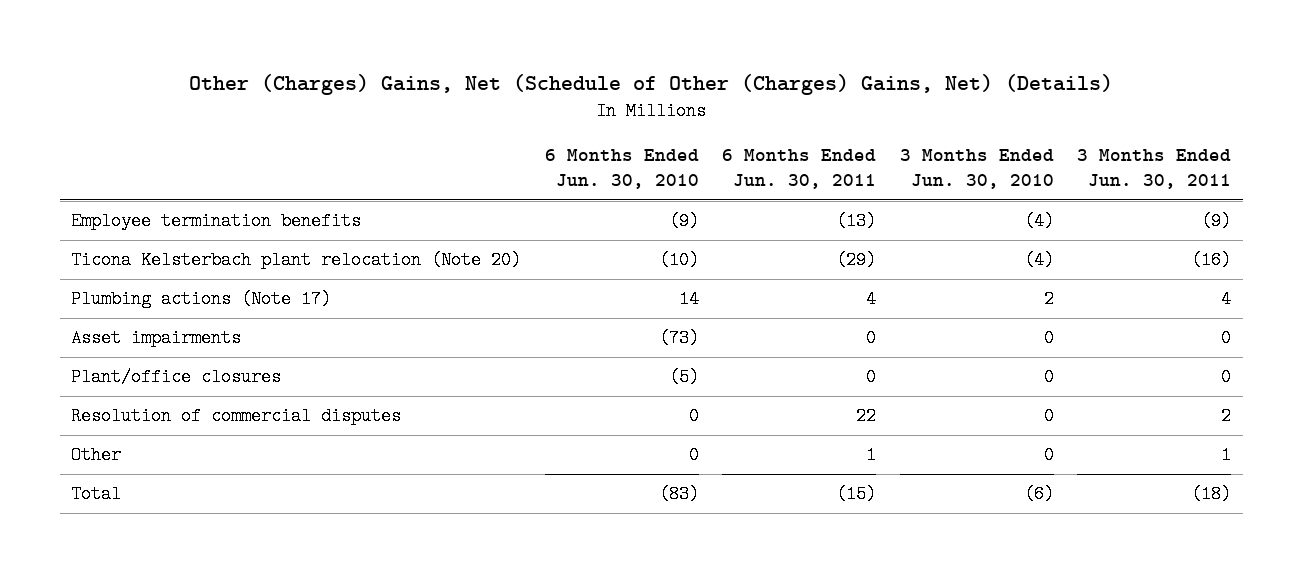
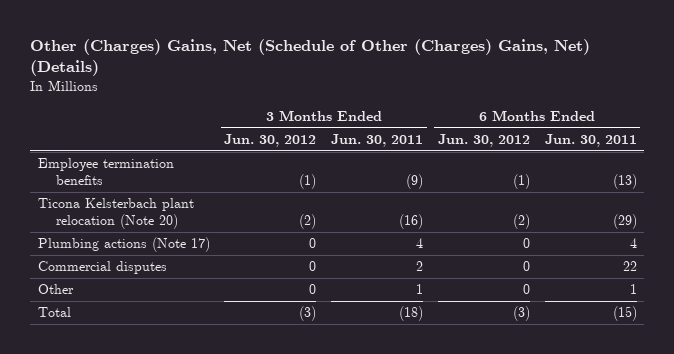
- | 6 Months Ended Jun. 30, 2010 | 6 Months Ended Jun. 30, 2011 | 3 Months Ended Jun. 30, 2010 | 3 Months Ended Jun. 30, 2011
+ | 3 Months Ended Jun. 30, 2012 | 3 Months Ended Jun. 30, 2011 | 6 Months Ended Jun. 30, 2012 | 6 Months Ended Jun. 30, 2011
- Asset impairments | (73) | 0 | 0 | 0
- Plant/office closures | (5) | 0 | 0 | 0
- Resolution of commercial disputes | 0 | 22 | 0 | 2
+ Commercial disputes | 0 | 2 | 0 | 22

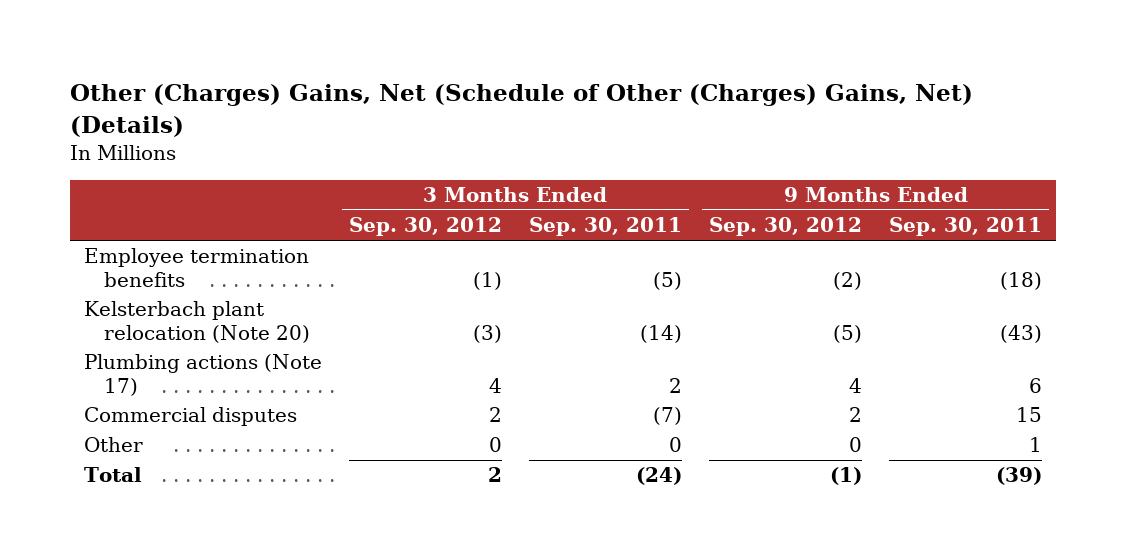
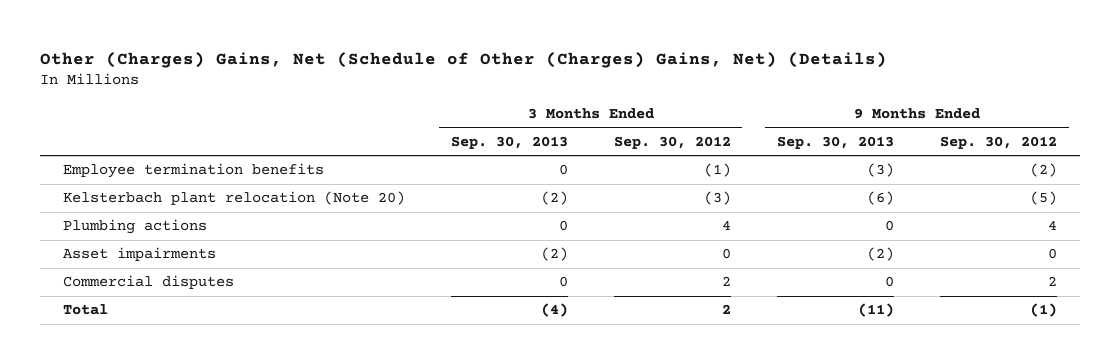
- | 3 Months Ended Sep. 30, 2012 | 3 Months Ended Sep. 30, 2011 | 9 Months Ended Sep. 30, 2012 | 9 Months Ended Sep. 30, 2011
+ | 3 Months Ended Sep. 30, 2013 | 3 Months Ended Sep. 30, 2012 | 9 Months Ended Sep. 30, 2013 | 9 Months Ended Sep. 30, 2012
- Plumbing actions (Note 17) | 4 | 2 | 4 | 6
+ Plumbing actions | 0 | 4 | 0 | 4
+ Asset impairments | (2) | 0 | (2) | 0
- Other | 0 | 0 | 0 | 1

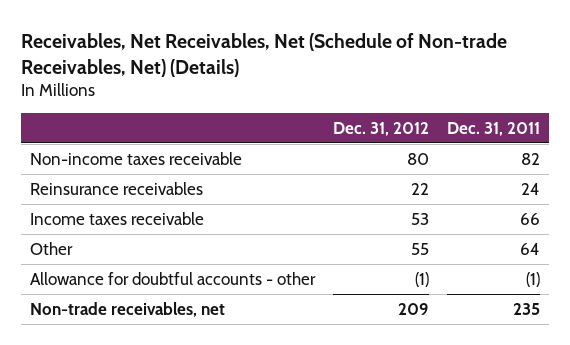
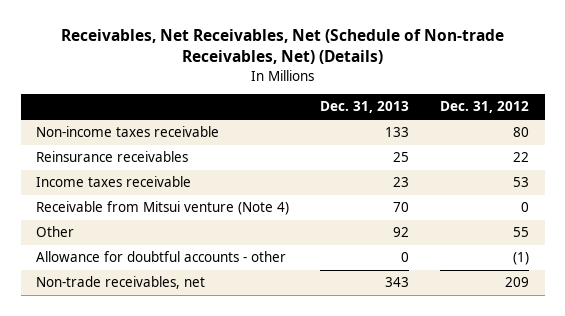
- | Dec. 31, 2012 | Dec. 31, 2011
+ | Dec. 31, 2013 | Dec. 31, 2012
+ Receivable from Mitsui venture (Note 4) | 70 | 0

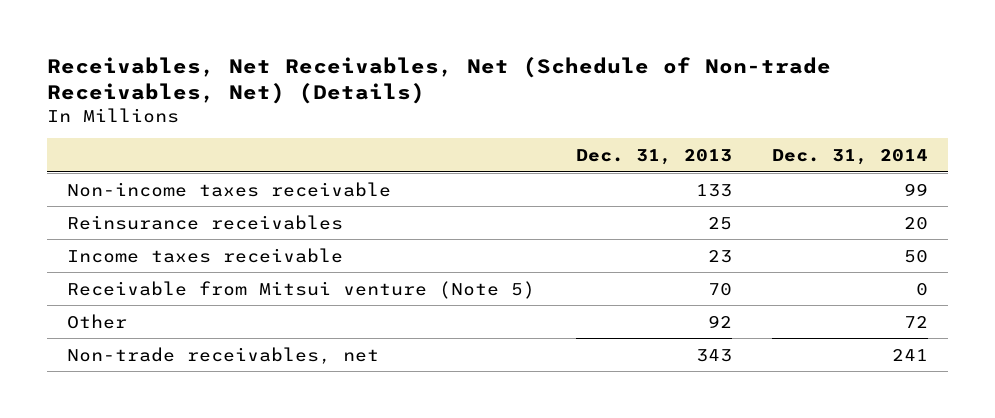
- | Dec. 31, 2013 | Dec. 31, 2012
+ | Dec. 31, 2013 | Dec. 31, 2014
- Receivable from Mitsui venture (Note 4) | 70 | 0
+ Receivable from Mitsui venture (Note 5) | 70 | 0
- Allowance for doubtful accounts - other | 0 | (1)

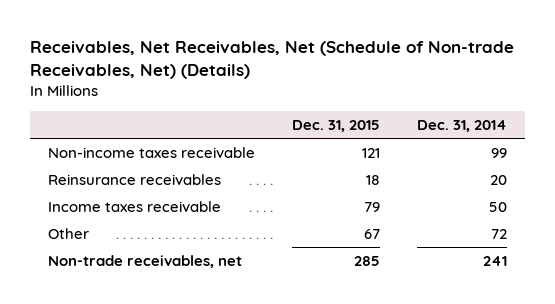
- | Dec. 31, 2013 | Dec. 31, 2014
+ | Dec. 31, 2015 | Dec. 31, 2014
- Receivable from Mitsui venture (Note 5) | 70 | 0

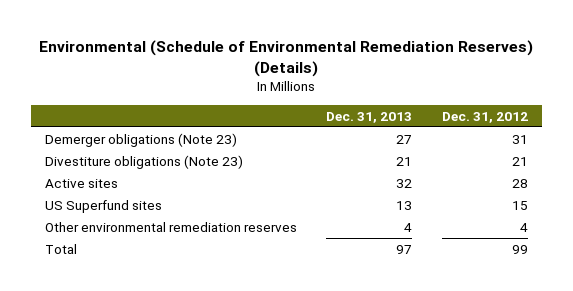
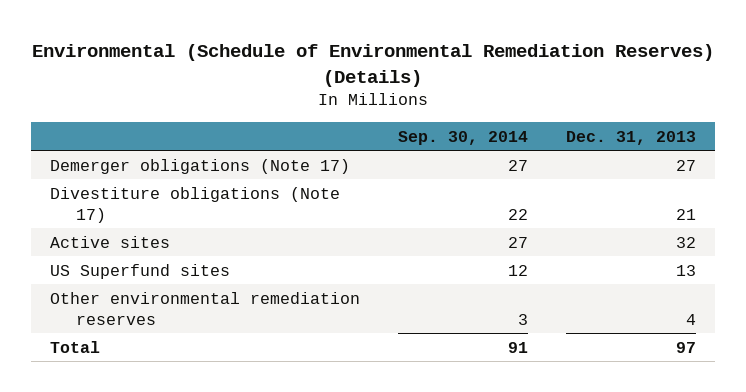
- | Dec. 31, 2013 | Dec. 31, 2012
+ | Sep. 30, 2014 | Dec. 31, 2013
- Demerger obligations (Note 23) | 27 | 31
- Divestiture obligations (Note 23) | 21 | 21
+ Demerger obligations (Note 17) | 27 | 27
+ Divestiture obligations (Note 17) | 22 | 21

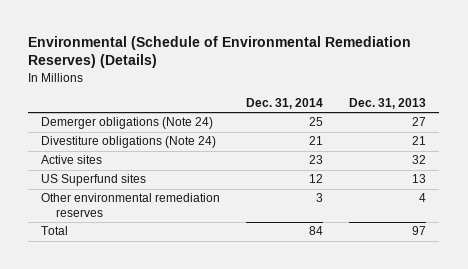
- | Sep. 30, 2014 | Dec. 31, 2013
+ | Dec. 31, 2014 | Dec. 31, 2013
- Demerger obligations (Note 17) | 27 | 27
- Divestiture obligations (Note 17) | 22 | 21
+ Demerger obligations (Note 24) | 25 | 27
+ Divestiture obligations (Note 24) | 21 | 21

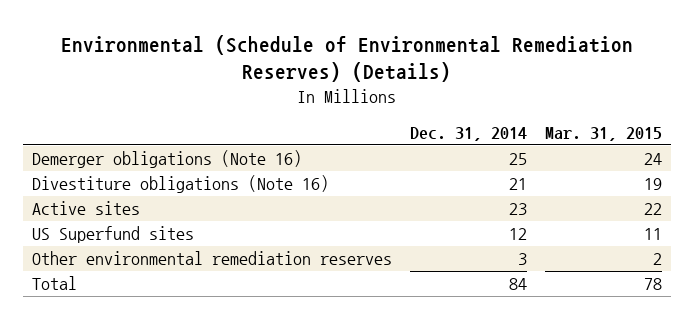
- | Dec. 31, 2014 | Dec. 31, 2013
+ | Dec. 31, 2014 | Mar. 31, 2015
- Demerger obligations (Note 24) | 25 | 27
- Divestiture obligations (Note 24) | 21 | 21
+ Demerger obligations (Note 16) | 25 | 24
+ Divestiture obligations (Note 16) | 21 | 19

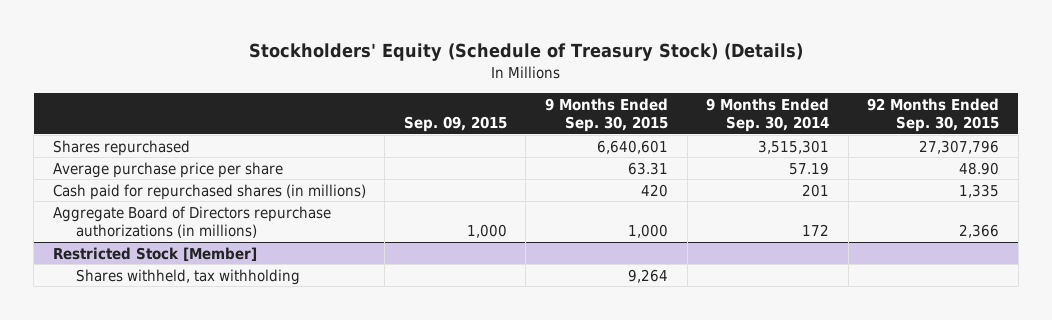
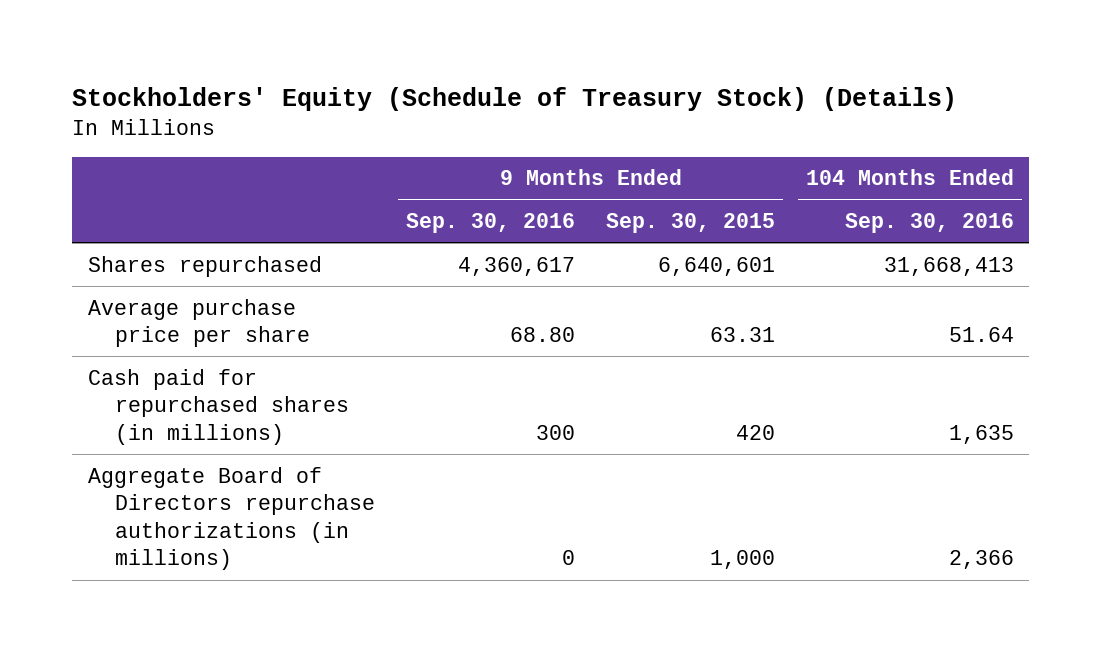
- | Sep. 09, 2015 | 9 Months Ended Sep. 30, 2015 | 9 Months Ended Sep. 30, 2014 | 92 Months Ended Sep. 30, 2015
+ | 9 Months Ended Sep. 30, 2016 | 9 Months Ended Sep. 30, 2015 | 104 Months Ended Sep. 30, 2016
- Restricted Stock [Member]
- Shares withheld, tax withholding | | 9,264 | |

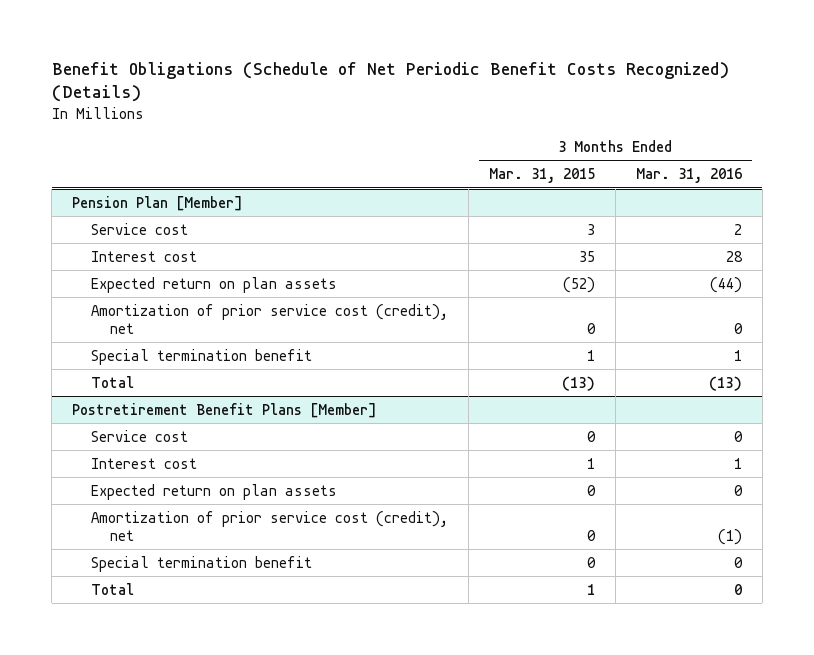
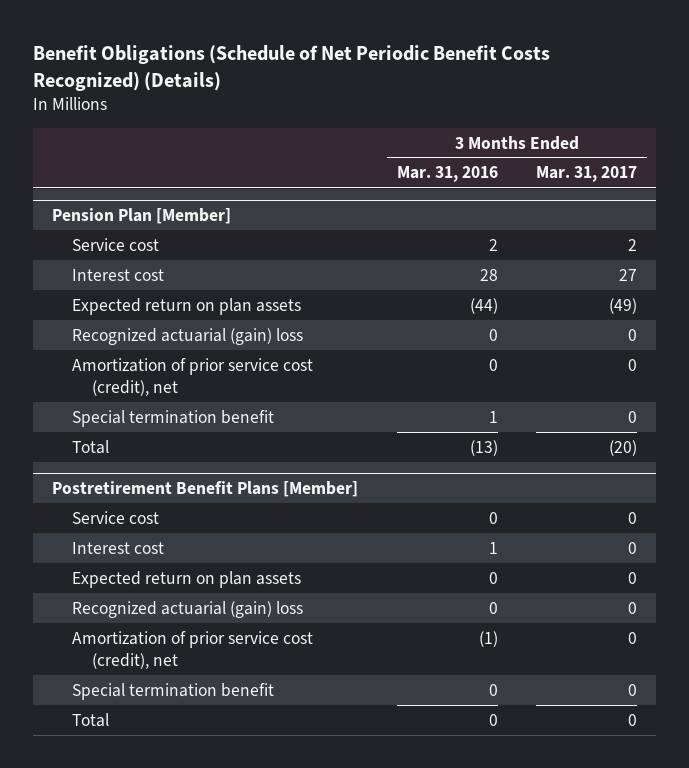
- | 3 Months Ended Mar. 31, 2015 | 3 Months Ended Mar. 31, 2016
+ | 3 Months Ended Mar. 31, 2016 | 3 Months Ended Mar. 31, 2017
@ Pension Plan [Member]
+ Recognized actuarial (gain) loss | 0 | 0
@ Postretirement Benefit Plans [Member]
+ Recognized actuarial (gain) loss | 0 | 0

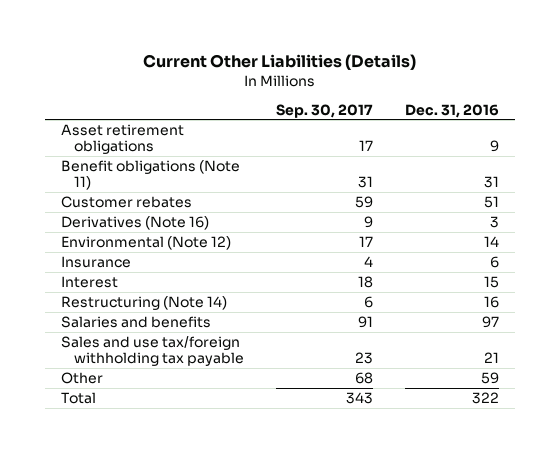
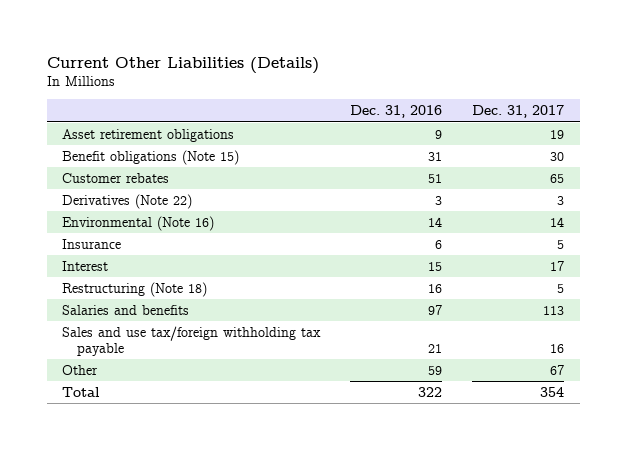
- | Sep. 30, 2017 | Dec. 31, 2016
+ | Dec. 31, 2016 | Dec. 31, 2017
- Benefit obligations (Note 11) | 31 | 31
+ Benefit obligations (Note 15) | 31 | 30
- Derivatives (Note 16) | 9 | 3
- Environmental (Note 12) | 17 | 14
+ Derivatives (Note 22) | 3 | 3
+ Environmental (Note 16) | 14 | 14
- Restructuring (Note 14) | 6 | 16
+ Restructuring (Note 18) | 16 | 5

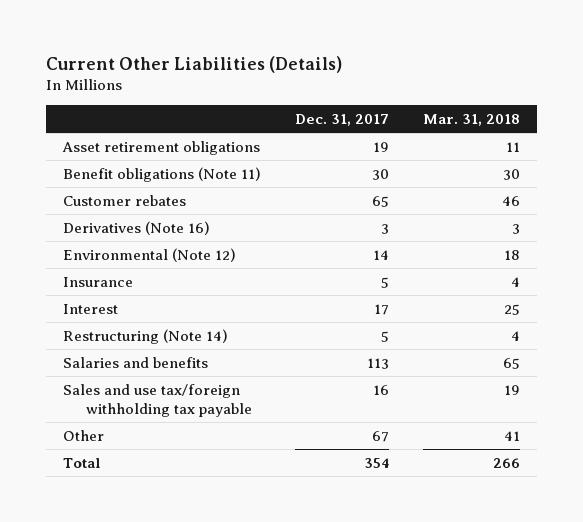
- | Dec. 31, 2016 | Dec. 31, 2017
+ | Dec. 31, 2017 | Mar. 31, 2018
- Benefit obligations (Note 15) | 31 | 30
+ Benefit obligations (Note 11) | 30 | 30
- Derivatives (Note 22) | 3 | 3
- Environmental (Note 16) | 14 | 14
+ Derivatives (Note 16) | 3 | 3
+ Environmental (Note 12) | 14 | 18
- Restructuring (Note 18) | 16 | 5
+ Restructuring (Note 14) | 5 | 4

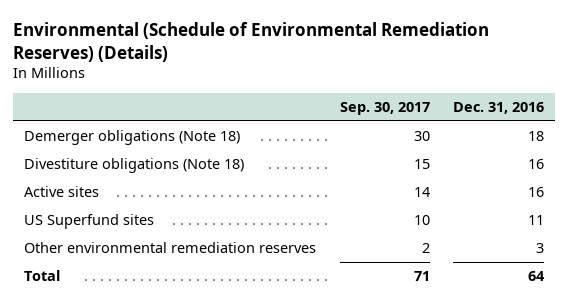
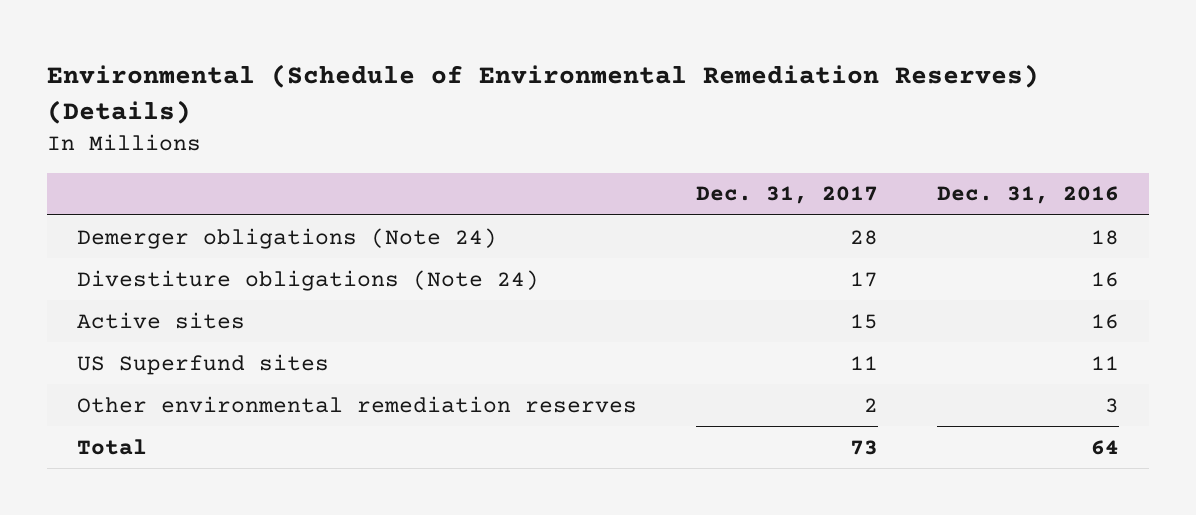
- | Sep. 30, 2017 | Dec. 31, 2016
+ | Dec. 31, 2017 | Dec. 31, 2016
- Demerger obligations (Note 18) | 30 | 18
- Divestiture obligations (Note 18) | 15 | 16
+ Demerger obligations (Note 24) | 28 | 18
+ Divestiture obligations (Note 24) | 17 | 16

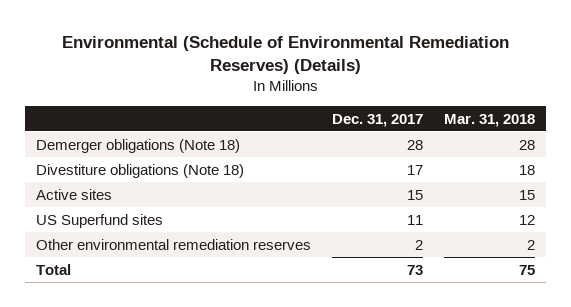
- | Dec. 31, 2017 | Dec. 31, 2016
+ | Dec. 31, 2017 | Mar. 31, 2018
- Demerger obligations (Note 24) | 28 | 18
- Divestiture obligations (Note 24) | 17 | 16
+ Demerger obligations (Note 18) | 28 | 28
+ Divestiture obligations (Note 18) | 17 | 18

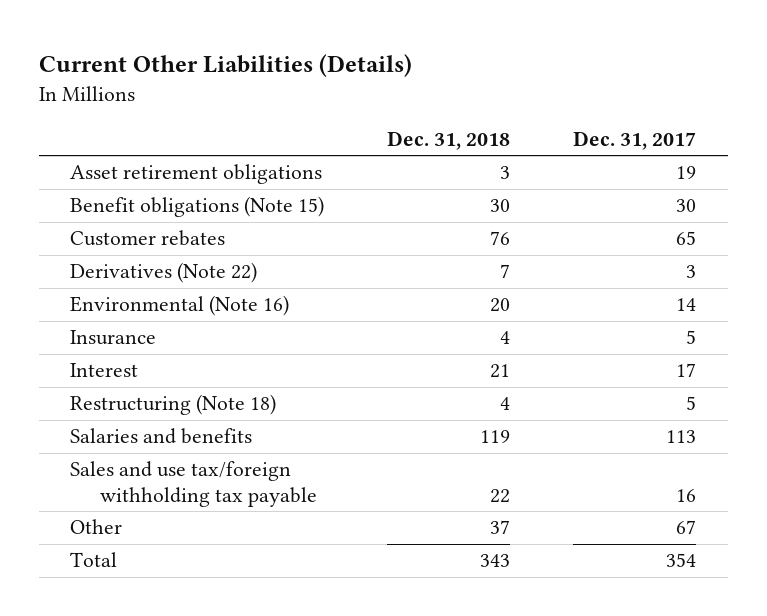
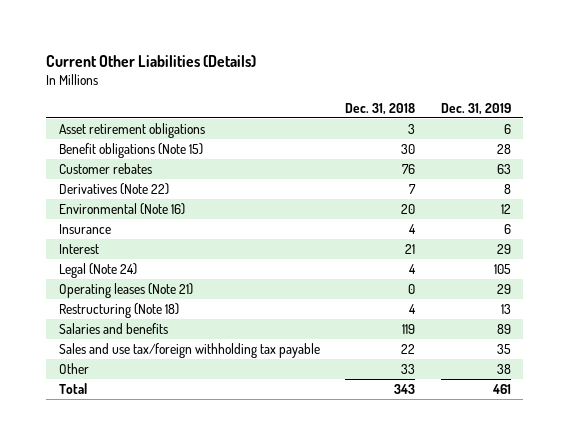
- | Dec. 31, 2018 | Dec. 31, 2017
+ | Dec. 31, 2018 | Dec. 31, 2019
+ Legal (Note 24) | 4 | 105
+ Operating leases (Note 21) | 0 | 29
- Other | 37 | 67
+ Other | 33 | 38

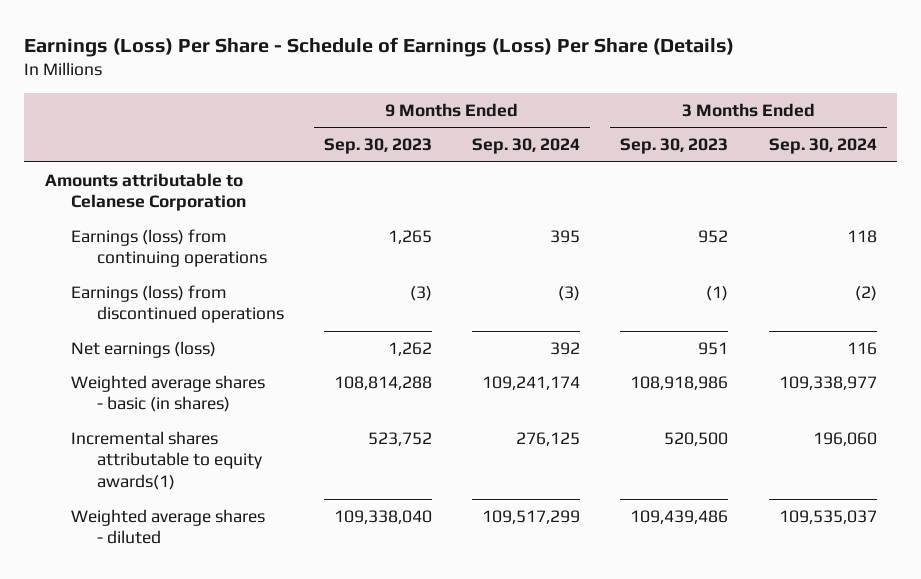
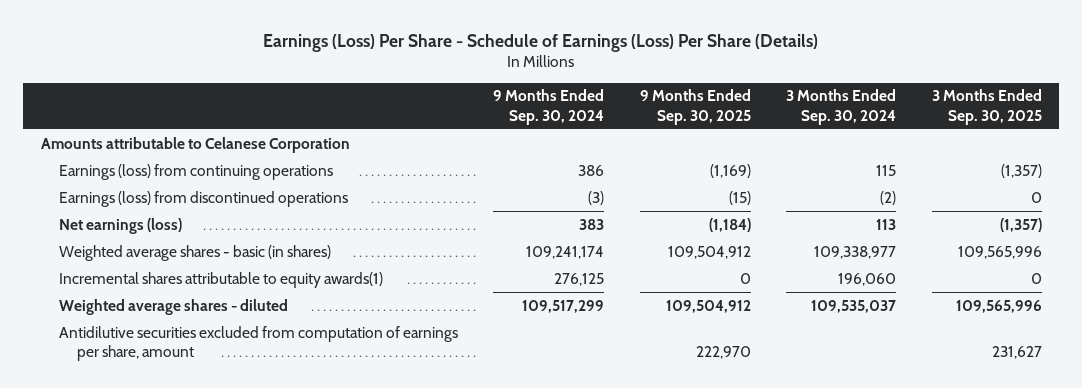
- | 9 Months Ended Sep. 30, 2023 | 9 Months Ended Sep. 30, 2024 | 3 Months Ended Sep. 30, 2023 | 3 Months Ended Sep. 30, 2024
+ | 9 Months Ended Sep. 30, 2024 | 9 Months Ended Sep. 30, 2025 | 3 Months Ended Sep. 30, 2024 | 3 Months Ended Sep. 30, 2025
- Earnings (loss) from continuing operations | 1,265 | 395 | 952 | 118
+ Earnings (loss) from continuing operations | 386 | (1,169) | 115 | (1,357)
- Net earnings (loss) | 1,262 | 392 | 951 | 116
+ Net earnings (loss) | 383 | (1,184) | 113 | (1,357)
+ Antidilutive securities excluded from computation of earnings per share, amount | | 222,970 | | 231,627

